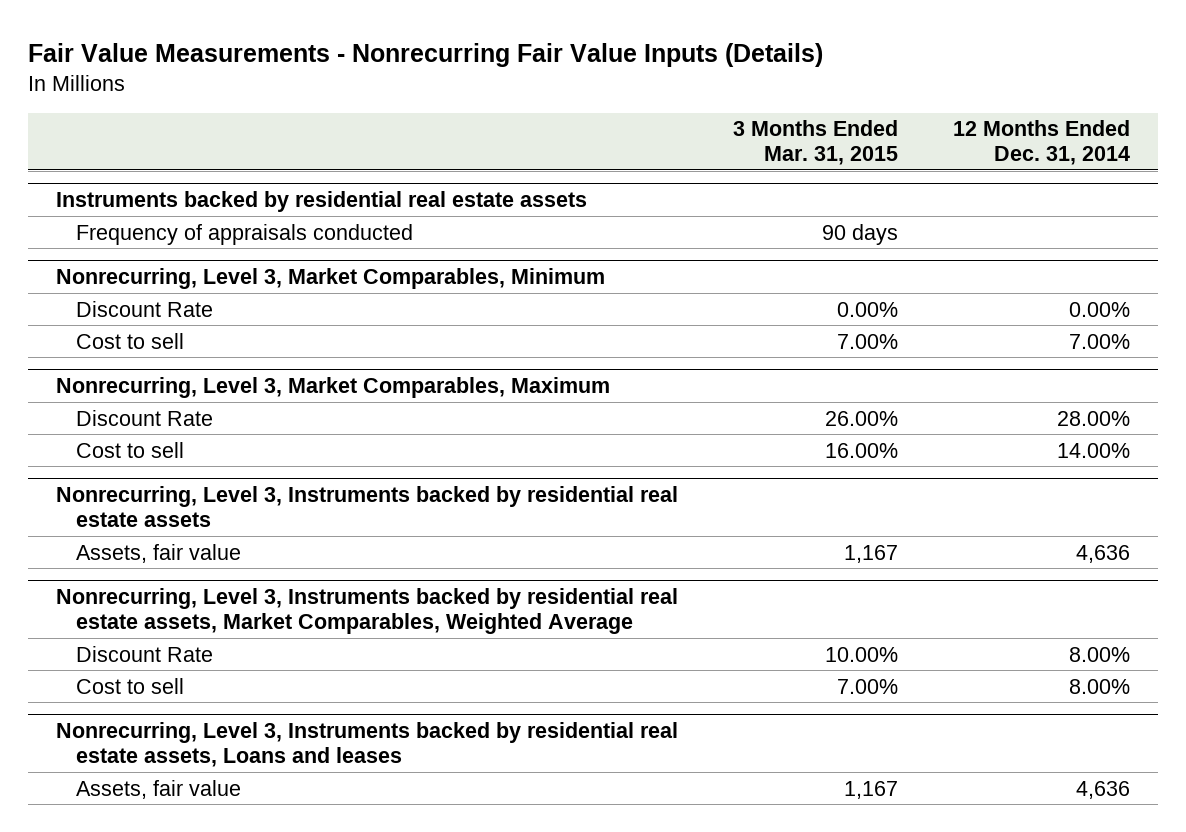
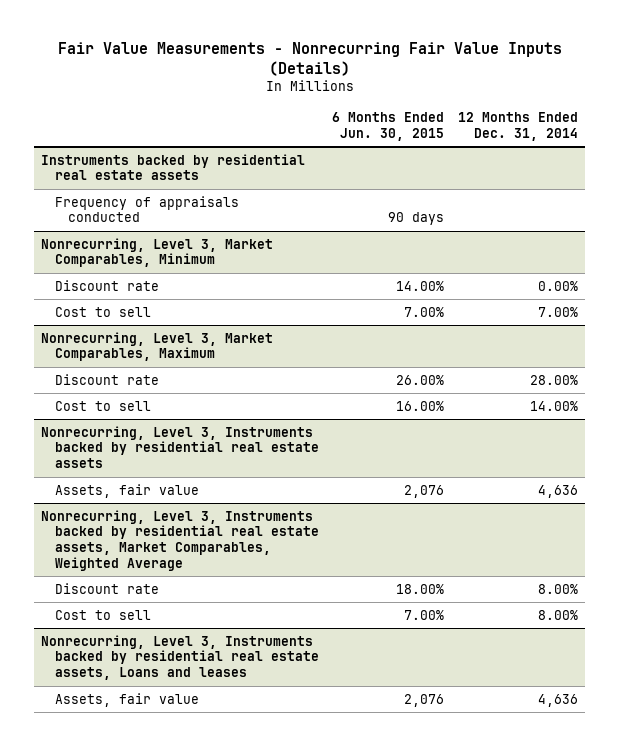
- | 3 Months Ended Mar. 31, 2015 | 12 Months Ended Dec. 31, 2014
+ | 6 Months Ended Jun. 30, 2015 | 12 Months Ended Dec. 31, 2014
@ Nonrecurring, Level 3, Market Comparables, Minimum
- Discount Rate | 0.00% | 0.00%
+ Discount rate | 14.00% | 0.00%
@ Nonrecurring, Level 3, Market Comparables, Maximum
- Discount Rate | 26.00% | 28.00%
+ Discount rate | 26.00% | 28.00%
@ Nonrecurring, Level 3, Instruments backed by residential real estate assets, Market Comparables, Weighted Average
- Discount Rate | 10.00% | 8.00%
+ Discount rate | 18.00% | 8.00%

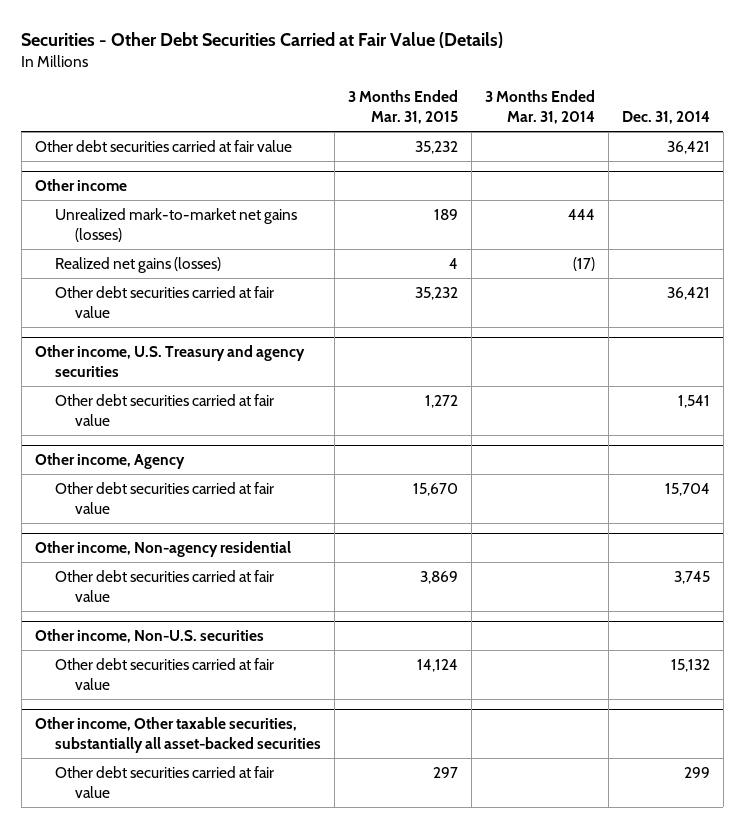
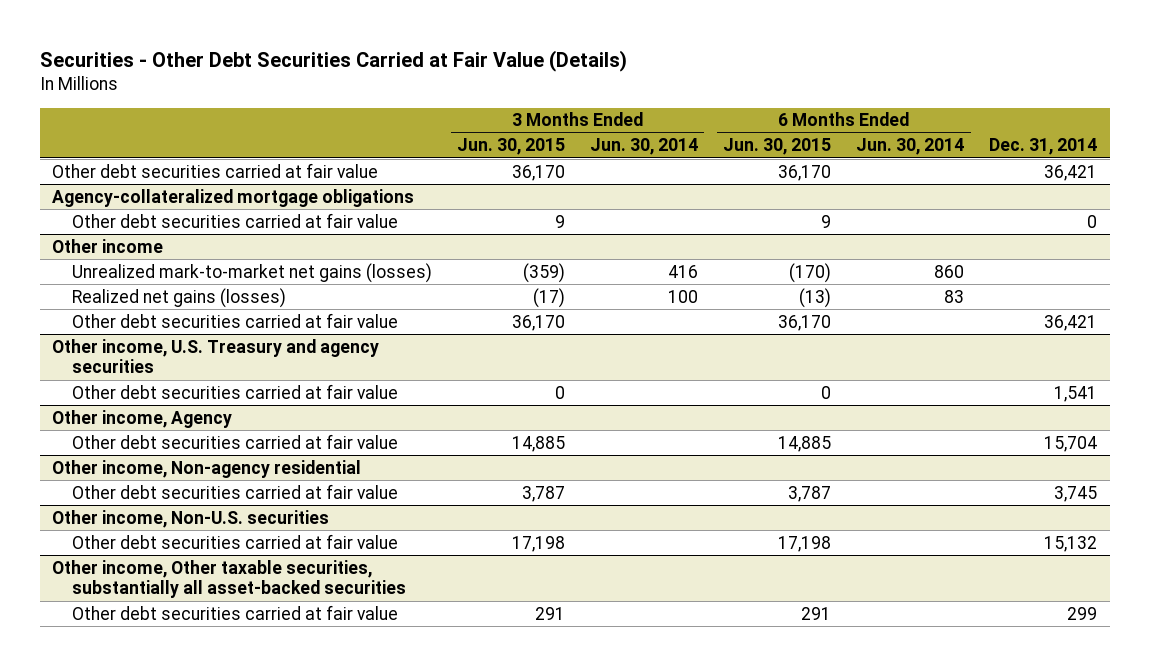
- | 3 Months Ended Mar. 31, 2015 | 3 Months Ended Mar. 31, 2014 | Dec. 31, 2014
+ | 3 Months Ended Jun. 30, 2015 | 3 Months Ended Jun. 30, 2014 | 6 Months Ended Jun. 30, 2015 | 6 Months Ended Jun. 30, 2014 | Dec. 31, 2014
+ Agency-collateralized mortgage obligations
+ Other debt securities carried at fair value | 9 | | 9 | | 0

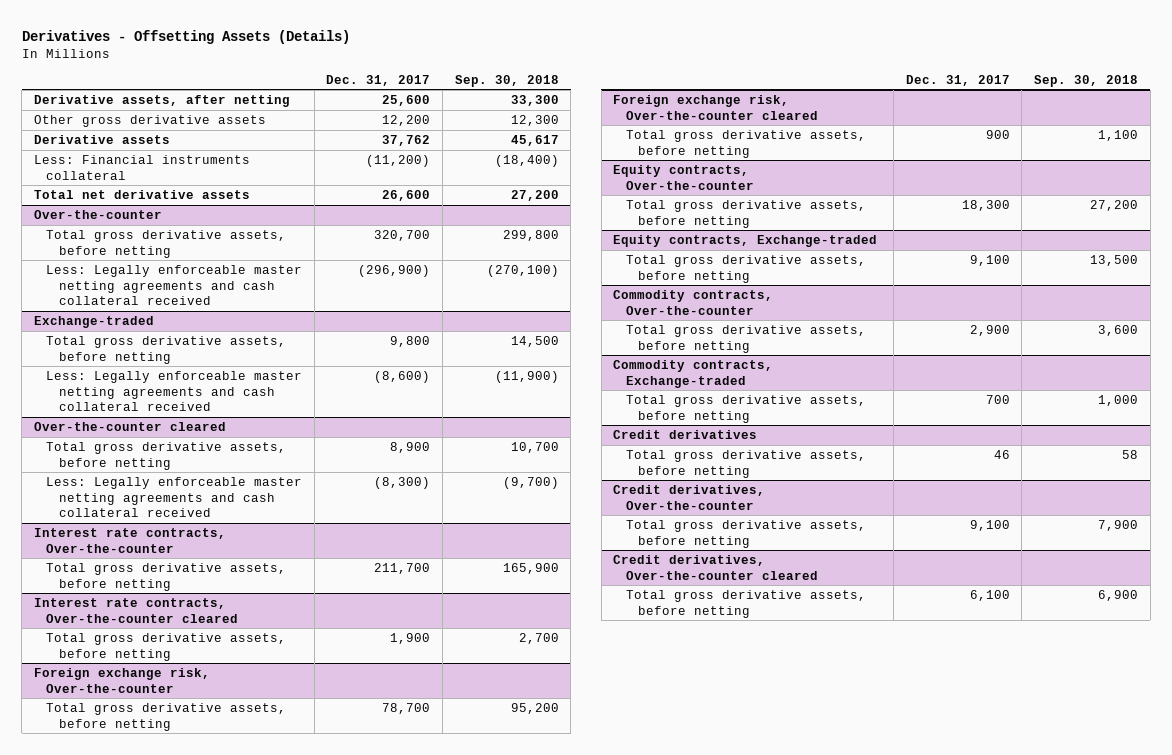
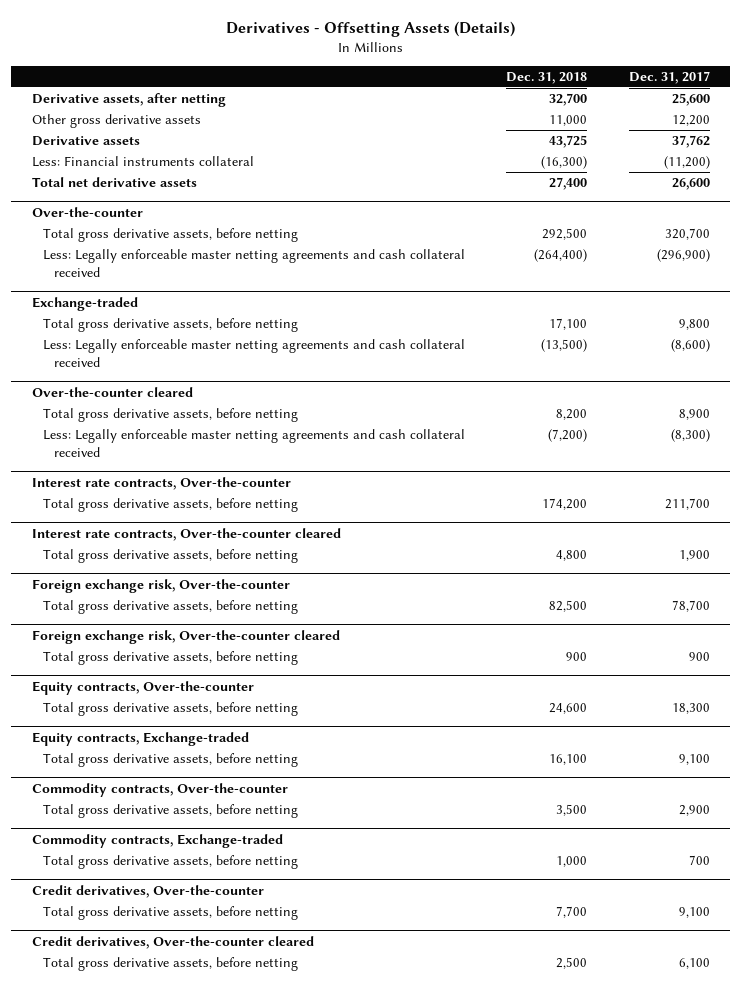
- | Dec. 31, 2017 | Sep. 30, 2018
+ | Dec. 31, 2018 | Dec. 31, 2017
- Credit derivatives
- Total gross derivative assets, before netting | 46 | 58

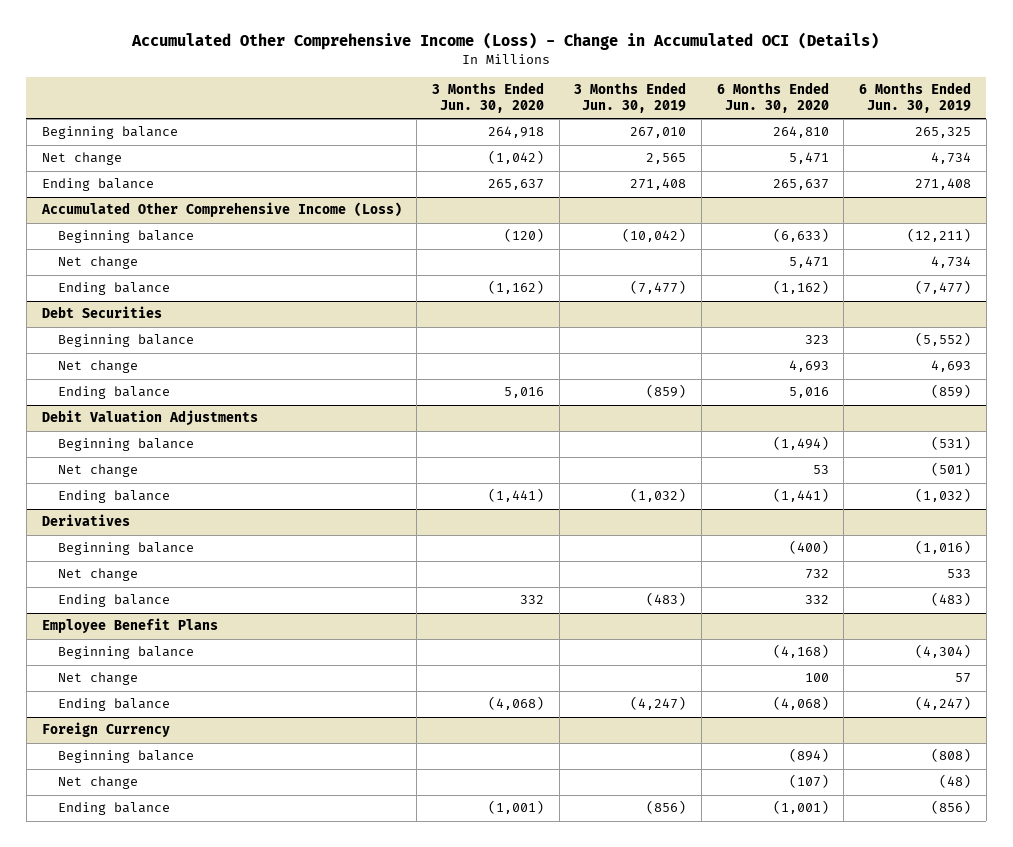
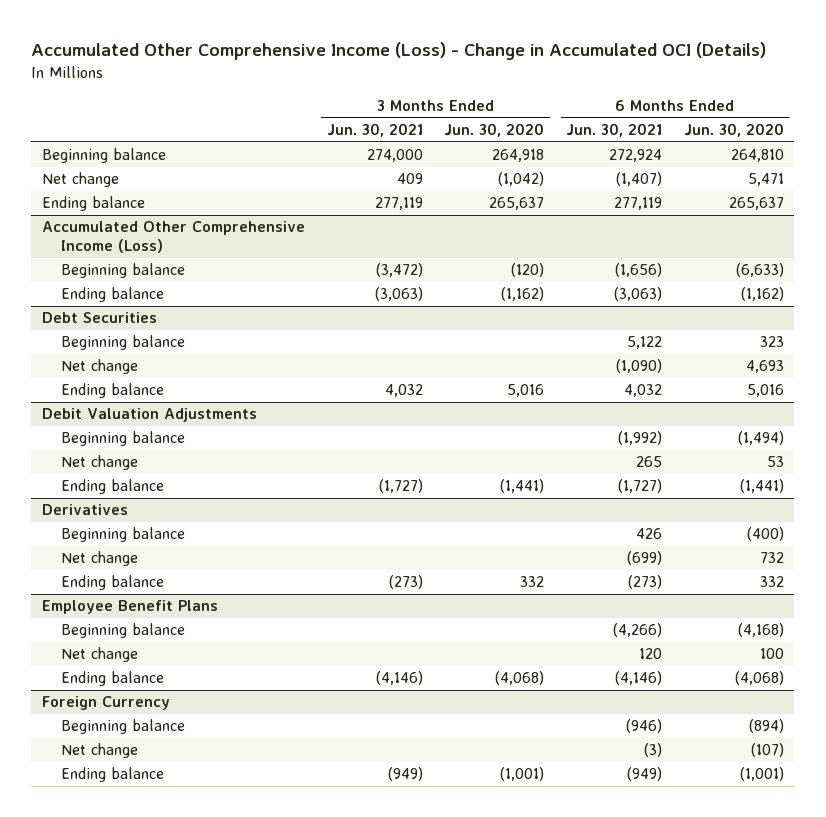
- | 3 Months Ended Jun. 30, 2020 | 3 Months Ended Jun. 30, 2019 | 6 Months Ended Jun. 30, 2020 | 6 Months Ended Jun. 30, 2019
+ | 3 Months Ended Jun. 30, 2021 | 3 Months Ended Jun. 30, 2020 | 6 Months Ended Jun. 30, 2021 | 6 Months Ended Jun. 30, 2020
@ Accumulated Other Comprehensive Income (Loss)
- Net change | | | 5,471 | 4,734

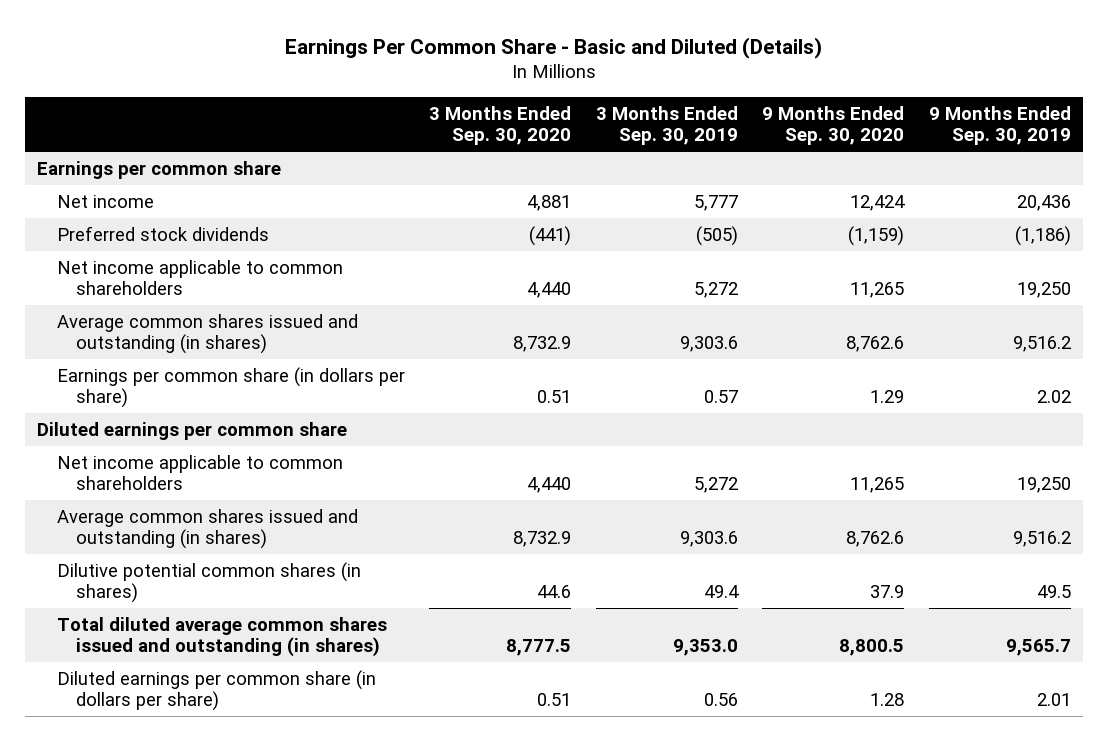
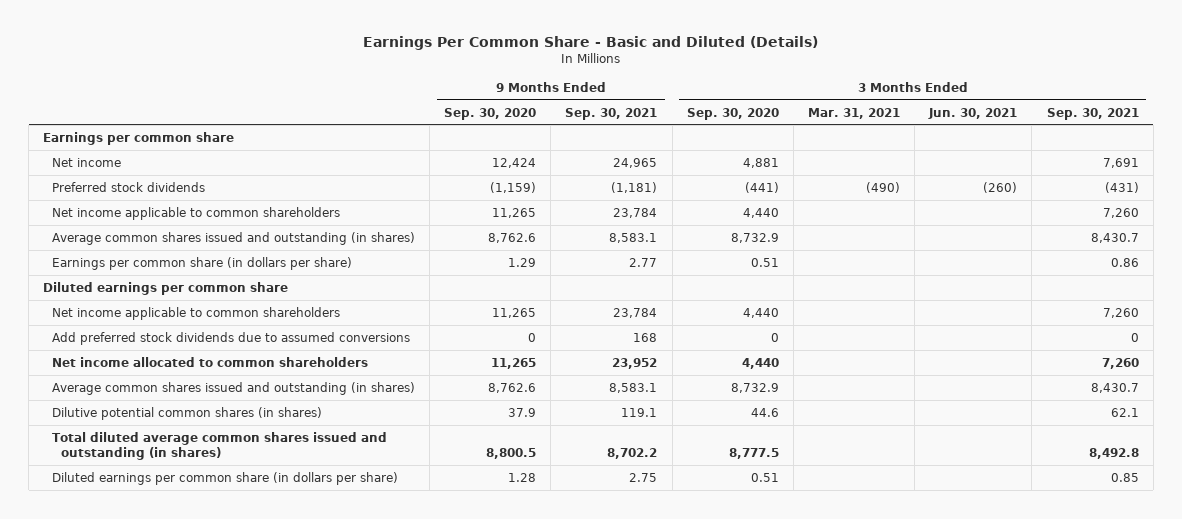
- | 3 Months Ended Sep. 30, 2020 | 3 Months Ended Sep. 30, 2019 | 9 Months Ended Sep. 30, 2020 | 9 Months Ended Sep. 30, 2019
+ | 9 Months Ended Sep. 30, 2020 | 9 Months Ended Sep. 30, 2021 | 3 Months Ended Sep. 30, 2020 | 3 Months Ended Mar. 31, 2021 | 3 Months Ended Jun. 30, 2021 | 3 Months Ended Sep. 30, 2021
+ Add preferred stock dividends due to assumed conversions | 0 | 168 | 0 | | | 0
+ Net income allocated to common shareholders | 11,265 | 23,952 | 4,440 | | | 7,260

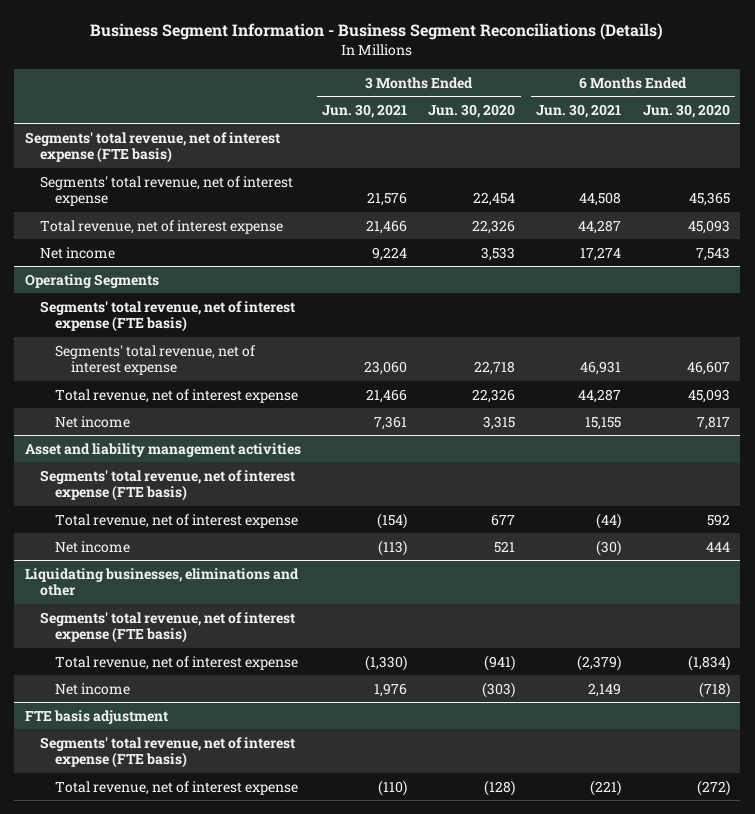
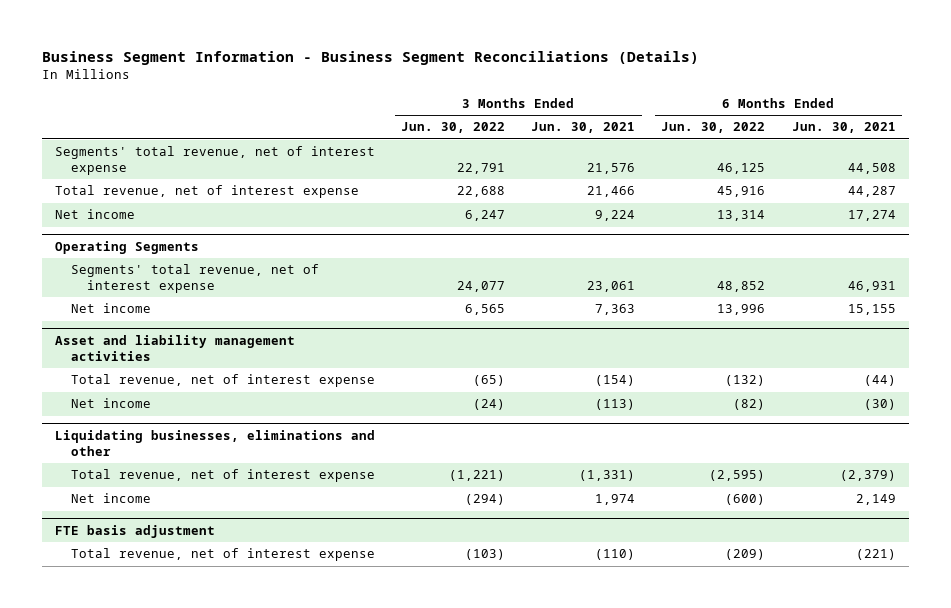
- | 3 Months Ended Jun. 30, 2021 | 3 Months Ended Jun. 30, 2020 | 6 Months Ended Jun. 30, 2021 | 6 Months Ended Jun. 30, 2020
+ | 3 Months Ended Jun. 30, 2022 | 3 Months Ended Jun. 30, 2021 | 6 Months Ended Jun. 30, 2022 | 6 Months Ended Jun. 30, 2021
- Segments' total revenue, net of interest expense (FTE basis)
@ Operating Segments
- Segments' total revenue, net of interest expense (FTE basis)
- Segments' total revenue, net of interest expense | 23,060 | 22,718 | 46,931 | 46,607
- Total revenue, net of interest expense | 21,466 | 22,326 | 44,287 | 45,093
- Net income | 7,361 | 3,315 | 15,155 | 7,817
+ Segments' total revenue, net of interest expense | 24,077 | 23,061 | 48,852 | 46,931
+ Net income | 6,565 | 7,363 | 13,996 | 15,155
@ Asset and liability management activities
- Segments' total revenue, net of interest expense (FTE basis)
@ Liquidating businesses, eliminations and other
- Segments' total revenue, net of interest expense (FTE basis)
- Total revenue, net of interest expense | (1,330) | (941) | (2,379) | (1,834)
- Net income | 1,976 | (303) | 2,149 | (718)
+ Total revenue, net of interest expense | (1,221) | (1,331) | (2,595) | (2,379)
+ Net income | (294) | 1,974 | (600) | 2,149
@ FTE basis adjustment
- Segments' total revenue, net of interest expense (FTE basis)

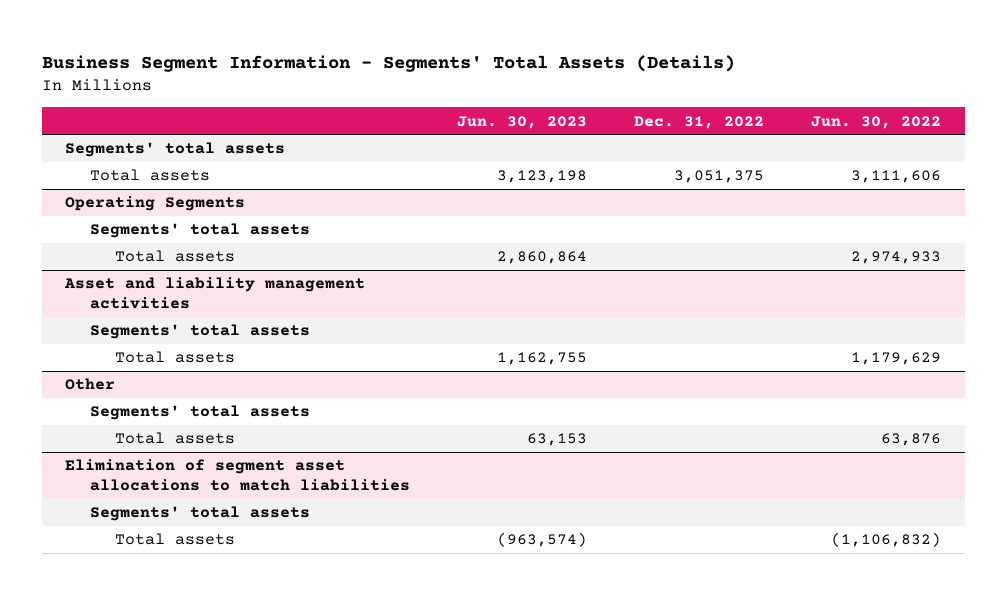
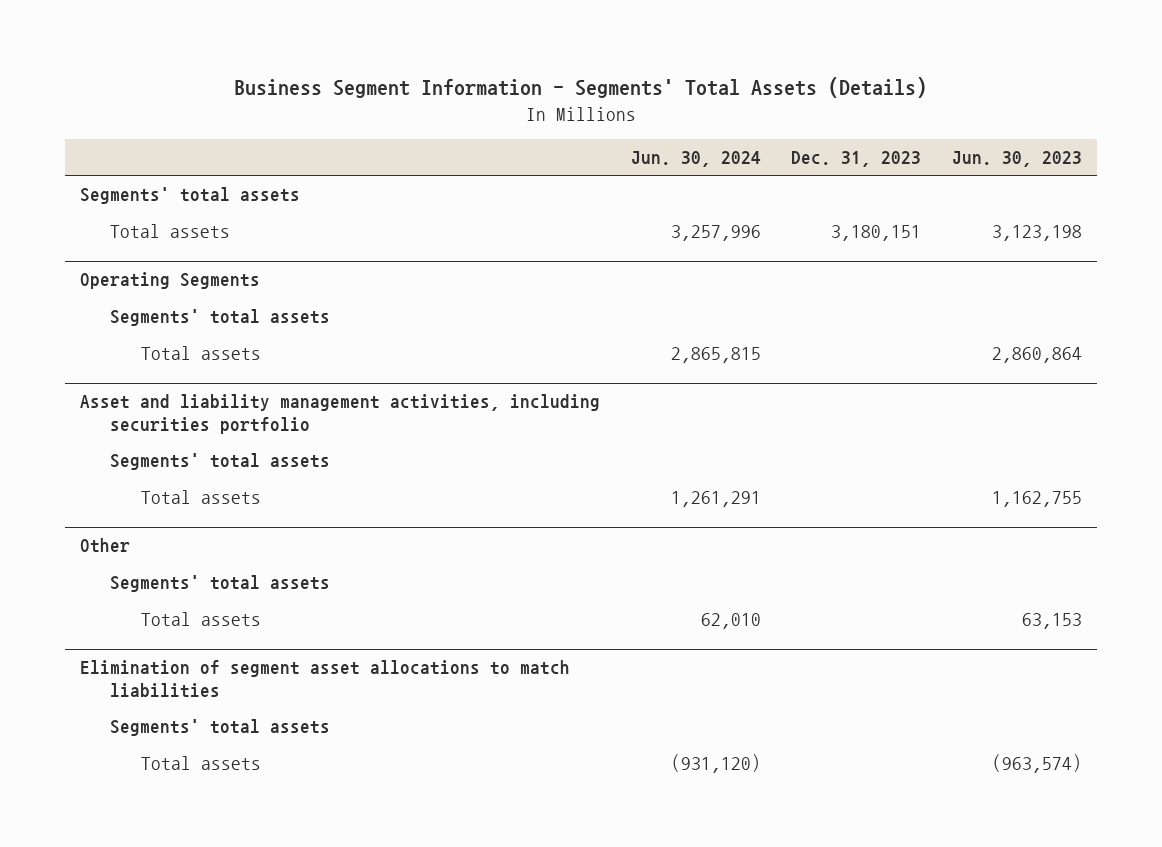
- | Jun. 30, 2023 | Dec. 31, 2022 | Jun. 30, 2022
+ | Jun. 30, 2024 | Dec. 31, 2023 | Jun. 30, 2023
- Asset and liability management activities
+ Asset and liability management activities, including securities portfolio

